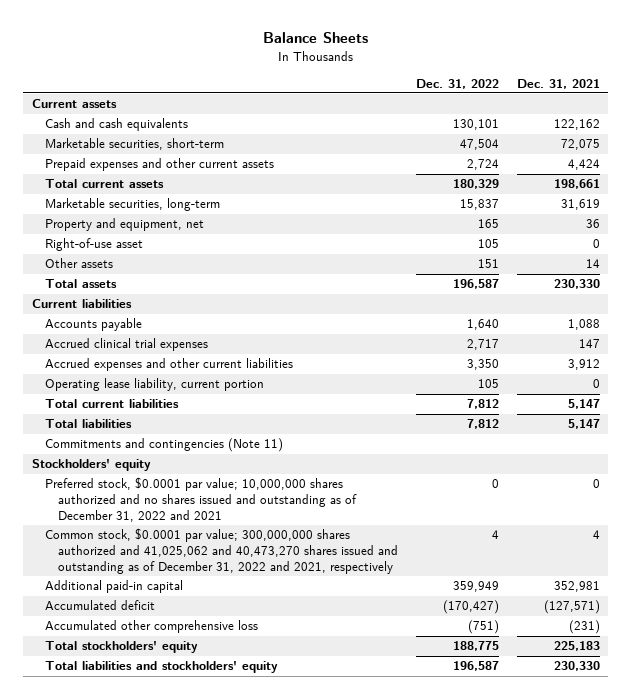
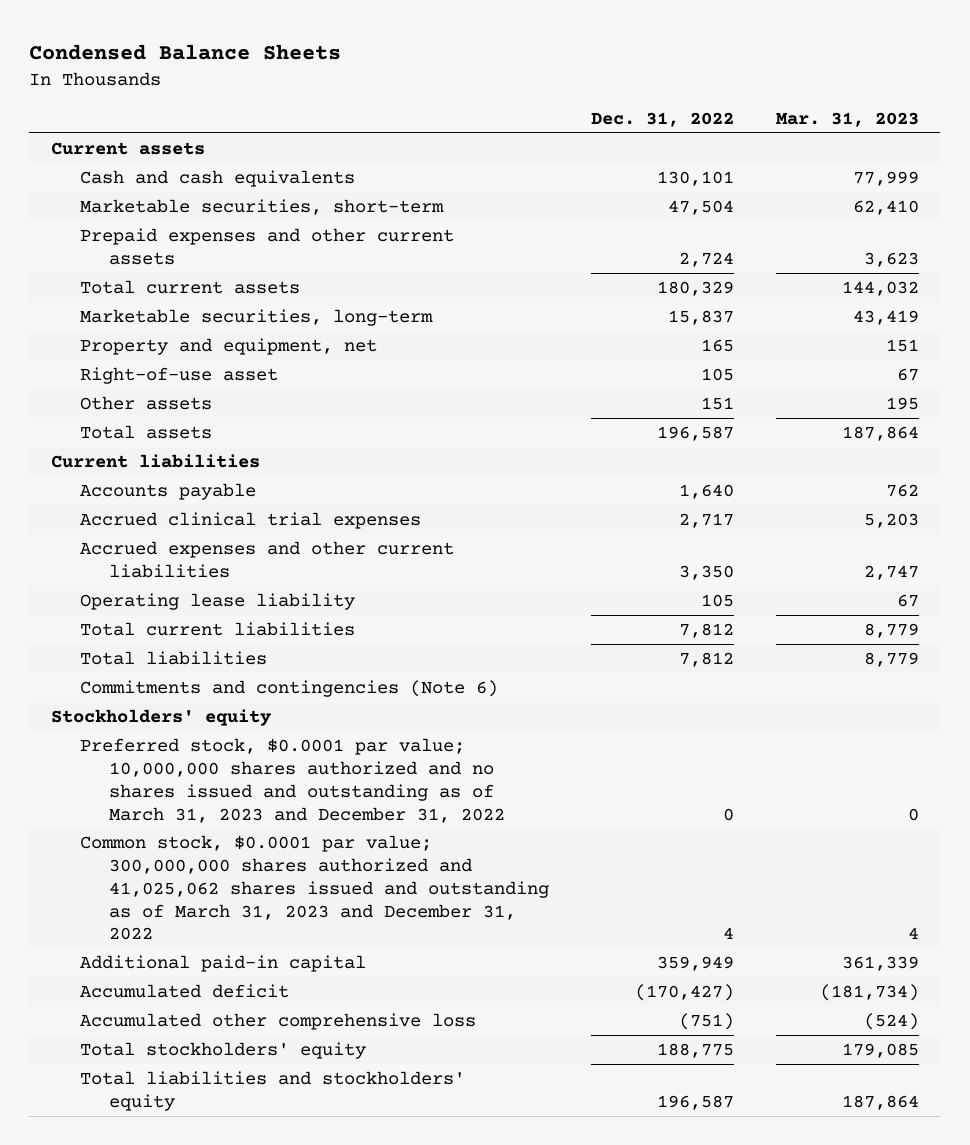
- Balance Sheets
+ Condensed Balance Sheets
- | Dec. 31, 2022 | Dec. 31, 2021
+ | Dec. 31, 2022 | Mar. 31, 2023
- Operating lease liability, current portion | 105 | 0
+ Operating lease liability | 105 | 67
- Commitments and contingencies (Note 11)
+ Commitments and contingencies (Note 6)
- Preferred stock, $0.0001 par value; 10,000,000 shares authorized and no shares issued and outstanding as of December 31, 2022 and 2021 | 0 | 0
- Common stock, $0.0001 par value; 300,000,000 shares authorized and 41,025,062 and 40,473,270 shares issued and outstanding as of December 31, 2022 and 2021, respectively | 4 | 4
+ Preferred stock, $0.0001 par value; 10,000,000 shares authorized and no shares issued and outstanding as of March 31, 2023 and December 31, 2022 | 0 | 0
+ Common stock, $0.0001 par value; 300,000,000 shares authorized and 41,025,062 shares issued and outstanding as of March 31, 2023 and December 31, 2022 | 4 | 4

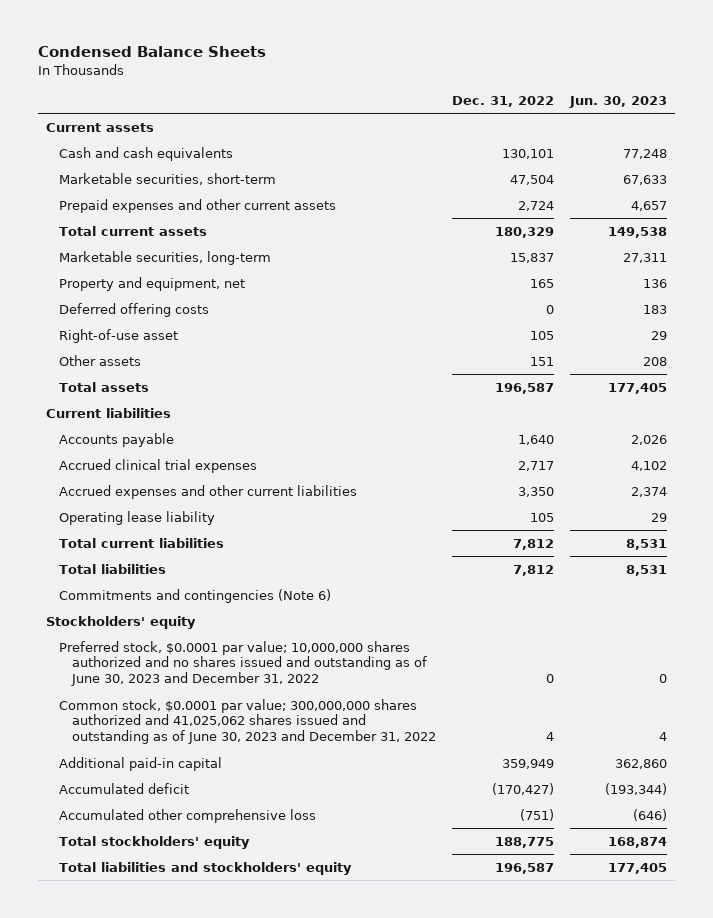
- | Dec. 31, 2022 | Mar. 31, 2023
+ | Dec. 31, 2022 | Jun. 30, 2023
+ Deferred offering costs | 0 | 183
- Preferred stock, $0.0001 par value; 10,000,000 shares authorized and no shares issued and outstanding as of March 31, 2023 and December 31, 2022 | 0 | 0
- Common stock, $0.0001 par value; 300,000,000 shares authorized and 41,025,062 shares issued and outstanding as of March 31, 2023 and December 31, 2022 | 4 | 4
+ Preferred stock, $0.0001 par value; 10,000,000 shares authorized and no shares issued and outstanding as of June 30, 2023 and December 31, 2022 | 0 | 0
+ Common stock, $0.0001 par value; 300,000,000 shares authorized and 41,025,062 shares issued and outstanding as of June 30, 2023 and December 31, 2022 | 4 | 4

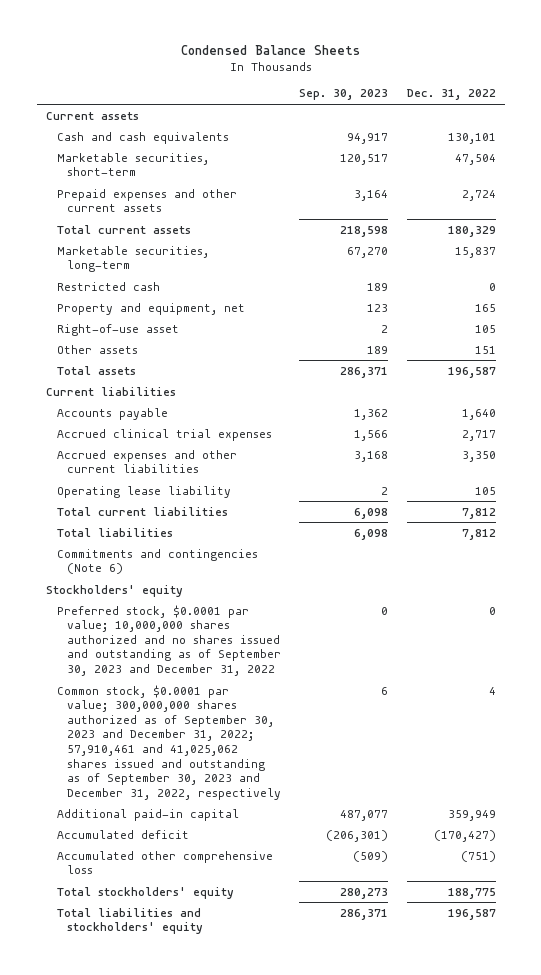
- | Dec. 31, 2022 | Jun. 30, 2023
+ | Sep. 30, 2023 | Dec. 31, 2022
+ Restricted cash | 189 | 0
- Deferred offering costs | 0 | 183
- Preferred stock, $0.0001 par value; 10,000,000 shares authorized and no shares issued and outstanding as of June 30, 2023 and December 31, 2022 | 0 | 0
- Common stock, $0.0001 par value; 300,000,000 shares authorized and 41,025,062 shares issued and outstanding as of June 30, 2023 and December 31, 2022 | 4 | 4
+ Preferred stock, $0.0001 par value; 10,000,000 shares authorized and no shares issued and outstanding as of September 30, 2023 and December 31, 2022 | 0 | 0
+ Common stock, $0.0001 par value; 300,000,000 shares authorized as of September 30, 2023 and December 31, 2022; 57,910,461 and 41,025,062 shares issued and outstanding as of September 30, 2023 and December 31, 2022, respectively | 6 | 4

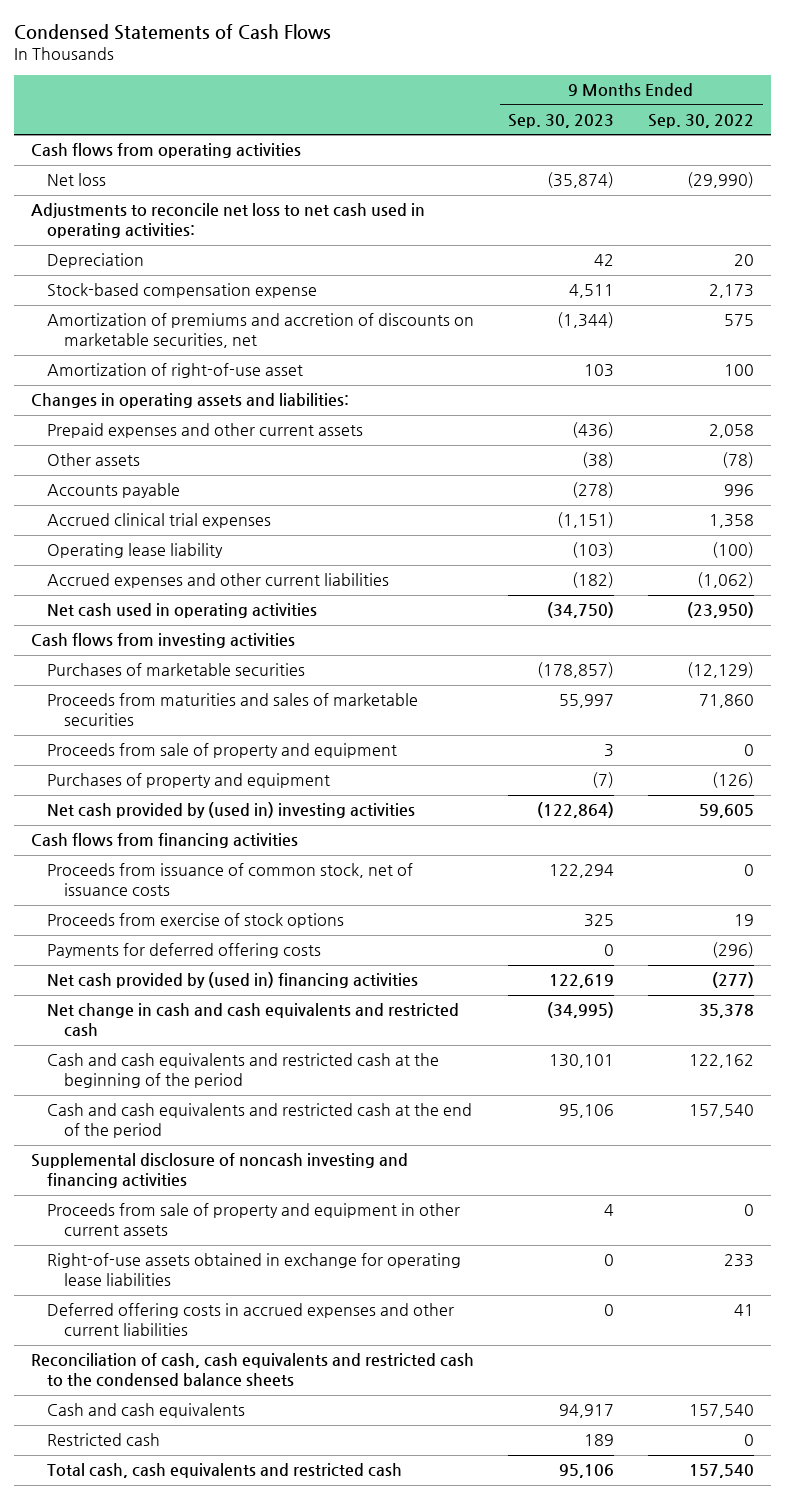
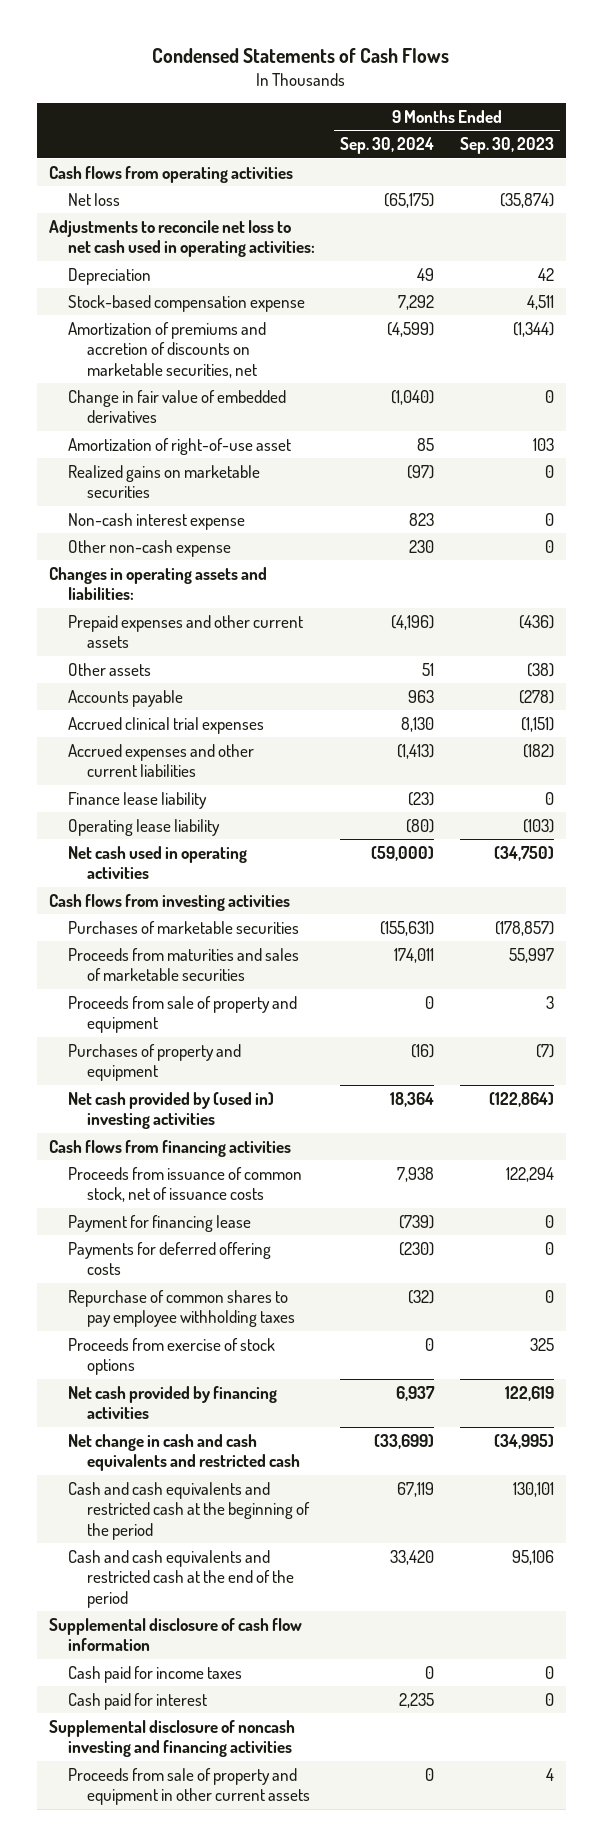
- | 9 Months Ended Sep. 30, 2023 | 9 Months Ended Sep. 30, 2022
+ | 9 Months Ended Sep. 30, 2024 | 9 Months Ended Sep. 30, 2023
+ Change in fair value of embedded derivatives | (1,040) | 0
+ Realized gains on marketable securities | (97) | 0
+ Non-cash interest expense | 823 | 0
+ Other non-cash expense | 230 | 0
+ Finance lease liability | (23) | 0
moved down: Operating lease liability | (80) | (103)
+ Payment for financing lease | (739) | 0
- Net cash provided by (used in) financing activities | 122,619 | (277)
+ Repurchase of common shares to pay employee withholding taxes | (32) | 0
moved down: Proceeds from exercise of stock options | 0 | 325
+ Net cash provided by financing activities | 6,937 | 122,619
+ Supplemental disclosure of cash flow information
+ Cash paid for income taxes | 0 | 0
+ Cash paid for interest | 2,235 | 0
- Right-of-use assets obtained in exchange for operating lease liabilities | 0 | 233
- Deferred offering costs in accrued expenses and other current liabilities | 0 | 41
- Reconciliation of cash, cash equivalents and restricted cash to the condensed balance sheets
- Cash and cash equivalents | 94,917 | 157,540
- Restricted cash | 189 | 0
- Total cash, cash equivalents and restricted cash | 95,106 | 157,540

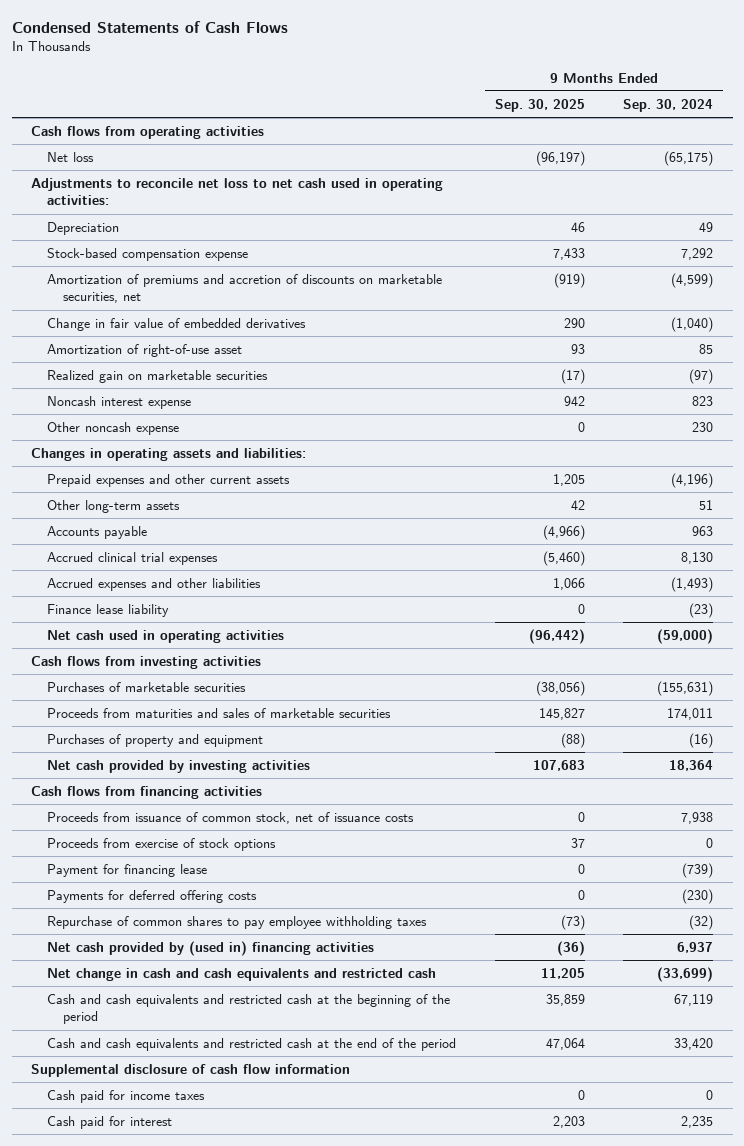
- | 9 Months Ended Sep. 30, 2024 | 9 Months Ended Sep. 30, 2023
+ | 9 Months Ended Sep. 30, 2025 | 9 Months Ended Sep. 30, 2024
- Realized gains on marketable securities | (97) | 0
- Non-cash interest expense | 823 | 0
- Other non-cash expense | 230 | 0
+ Realized gain on marketable securities | (17) | (97)
+ Noncash interest expense | 942 | 823
+ Other noncash expense | 0 | 230
- Other assets | 51 | (38)
+ Other long-term assets | 42 | 51
- Accrued expenses and other current liabilities | (1,413) | (182)
+ Accrued expenses and other liabilities | 1,066 | (1,493)
- Operating lease liability | (80) | (103)
- Proceeds from sale of property and equipment | 0 | 3
- Net cash provided by (used in) investing activities | 18,364 | (122,864)
+ Net cash provided by investing activities | 107,683 | 18,364
moved up: Proceeds from exercise of stock options | 37 | 0
- Net cash provided by financing activities | 6,937 | 122,619
+ Net cash provided by (used in) financing activities | (36) | 6,937
- Supplemental disclosure of noncash investing and financing activities
- Proceeds from sale of property and equipment in other current assets | 0 | 4

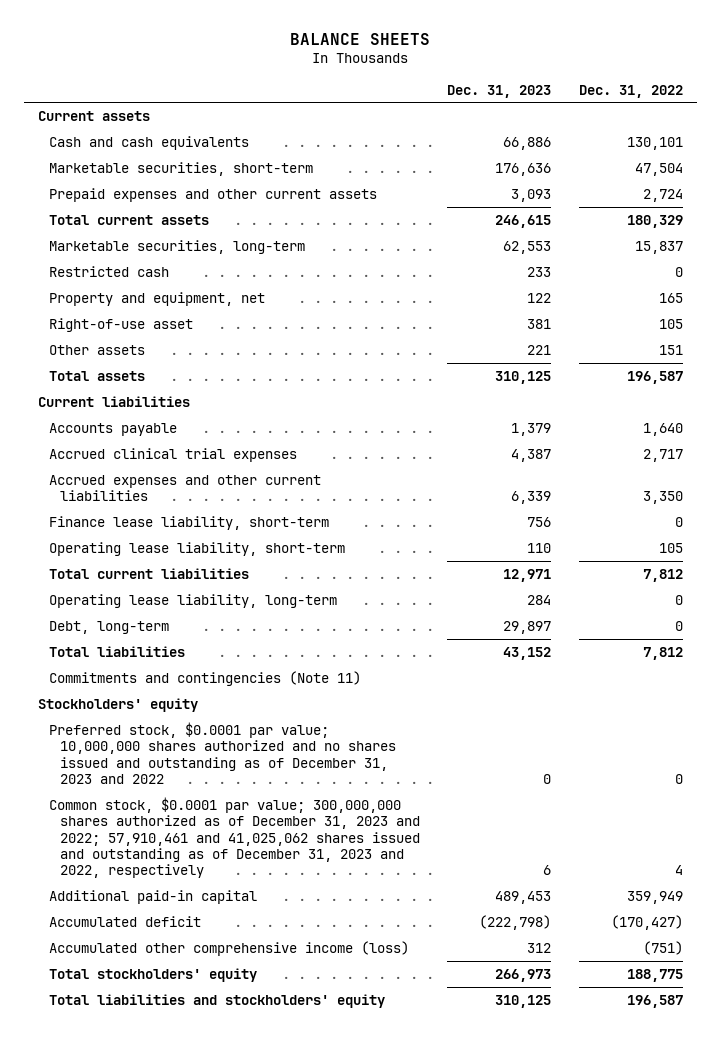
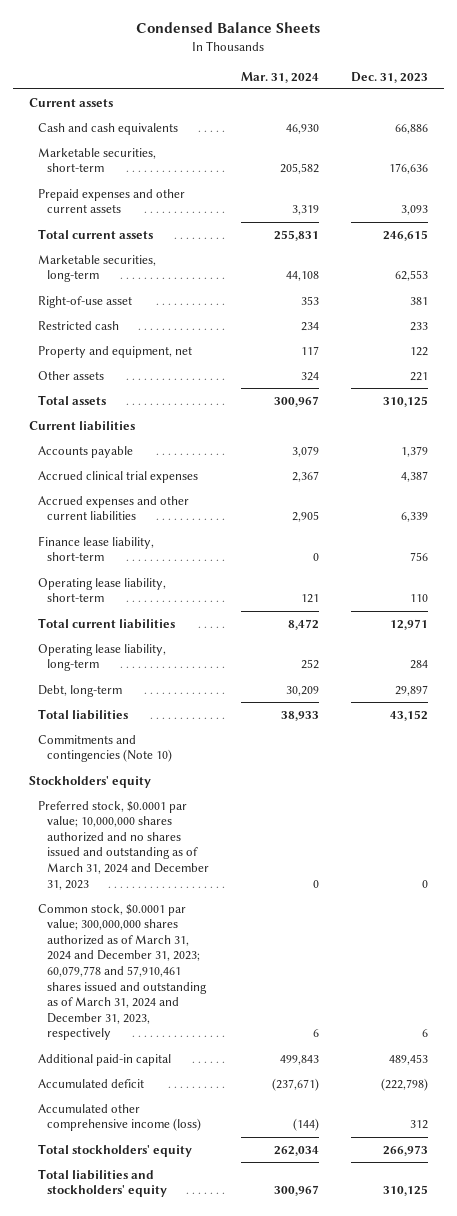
- BALANCE SHEETS
+ Condensed Balance Sheets
- | Dec. 31, 2023 | Dec. 31, 2022
+ | Mar. 31, 2024 | Dec. 31, 2023
moved up: Right-of-use asset | 353 | 381
- Commitments and contingencies (Note 11)
+ Commitments and contingencies (Note 10)
- Preferred stock, $0.0001 par value; 10,000,000 shares authorized and no shares issued and outstanding as of December 31, 2023 and 2022 | 0 | 0
- Common stock, $0.0001 par value; 300,000,000 shares authorized as of December 31, 2023 and 2022; 57,910,461 and 41,025,062 shares issued and outstanding as of December 31, 2023 and 2022, respectively | 6 | 4
+ Preferred stock, $0.0001 par value; 10,000,000 shares authorized and no shares issued and outstanding as of March 31, 2024 and December 31, 2023 | 0 | 0
+ Common stock, $0.0001 par value; 300,000,000 shares authorized as of March 31, 2024 and December 31, 2023; 60,079,778 and 57,910,461 shares issued and outstanding as of March 31, 2024 and December 31, 2023, respectively | 6 | 6

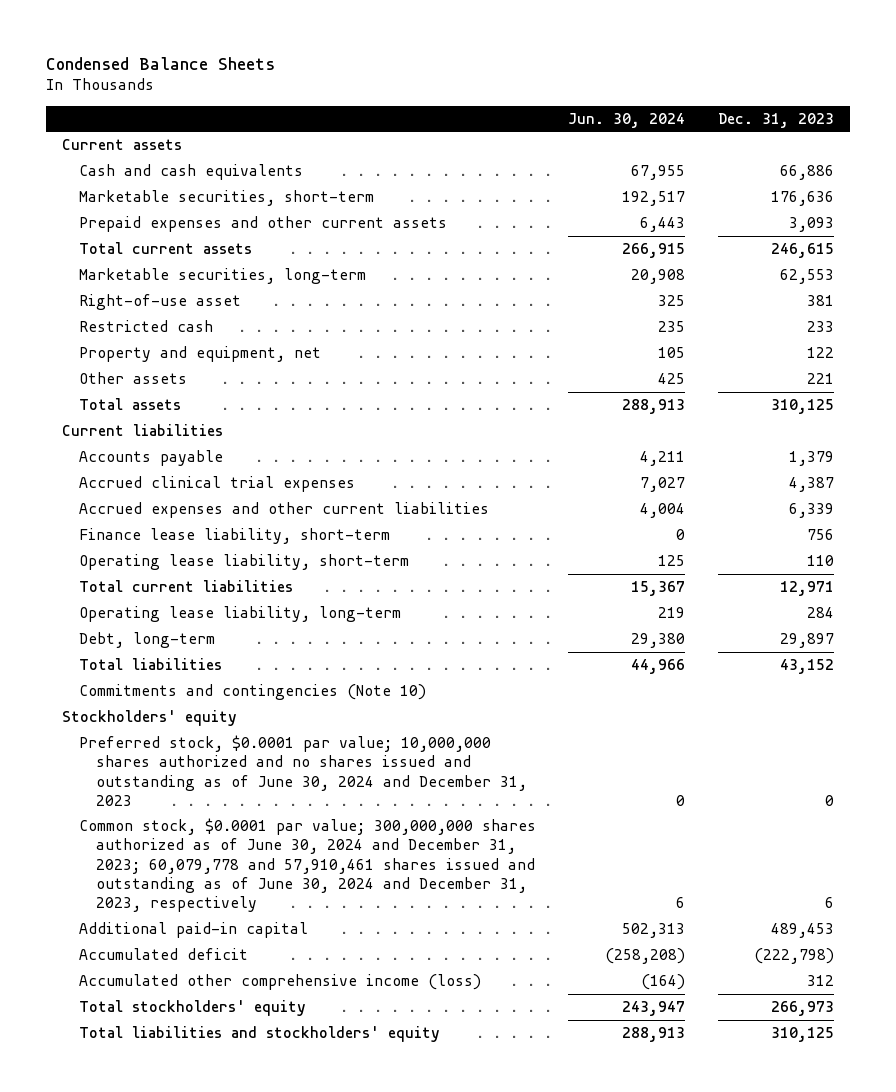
- | Mar. 31, 2024 | Dec. 31, 2023
+ | Jun. 30, 2024 | Dec. 31, 2023
- Preferred stock, $0.0001 par value; 10,000,000 shares authorized and no shares issued and outstanding as of March 31, 2024 and December 31, 2023 | 0 | 0
- Common stock, $0.0001 par value; 300,000,000 shares authorized as of March 31, 2024 and December 31, 2023; 60,079,778 and 57,910,461 shares issued and outstanding as of March 31, 2024 and December 31, 2023, respectively | 6 | 6
+ Preferred stock, $0.0001 par value; 10,000,000 shares authorized and no shares issued and outstanding as of June 30, 2024 and December 31, 2023 | 0 | 0
+ Common stock, $0.0001 par value; 300,000,000 shares authorized as of June 30, 2024 and December 31, 2023; 60,079,778 and 57,910,461 shares issued and outstanding as of June 30, 2024 and December 31, 2023, respectively | 6 | 6

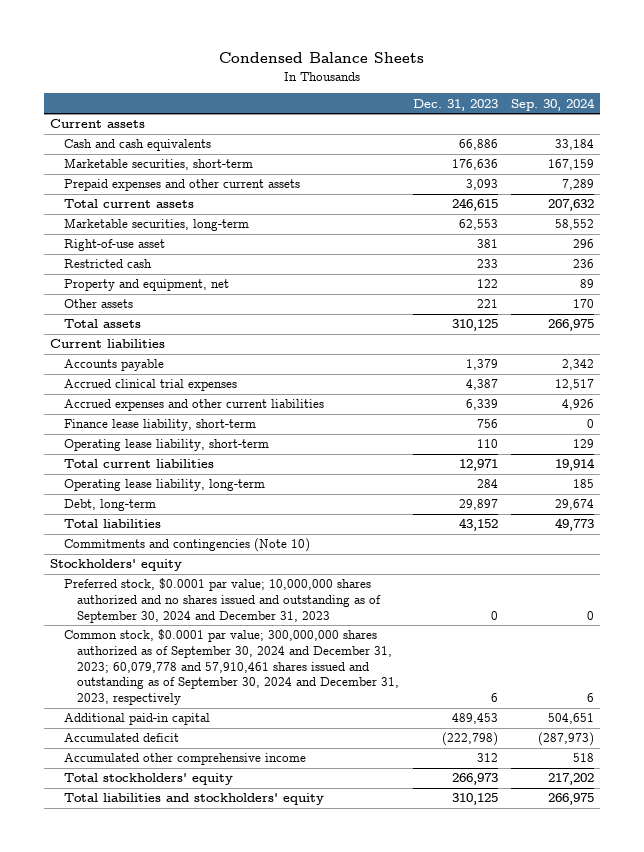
- | Jun. 30, 2024 | Dec. 31, 2023
+ | Dec. 31, 2023 | Sep. 30, 2024
- Preferred stock, $0.0001 par value; 10,000,000 shares authorized and no shares issued and outstanding as of June 30, 2024 and December 31, 2023 | 0 | 0
- Common stock, $0.0001 par value; 300,000,000 shares authorized as of June 30, 2024 and December 31, 2023; 60,079,778 and 57,910,461 shares issued and outstanding as of June 30, 2024 and December 31, 2023, respectively | 6 | 6
+ Preferred stock, $0.0001 par value; 10,000,000 shares authorized and no shares issued and outstanding as of September 30, 2024 and December 31, 2023 | 0 | 0
+ Common stock, $0.0001 par value; 300,000,000 shares authorized as of September 30, 2024 and December 31, 2023; 60,079,778 and 57,910,461 shares issued and outstanding as of September 30, 2024 and December 31, 2023, respectively | 6 | 6
- Accumulated other comprehensive income (loss) | (164) | 312
+ Accumulated other comprehensive income | 312 | 518

